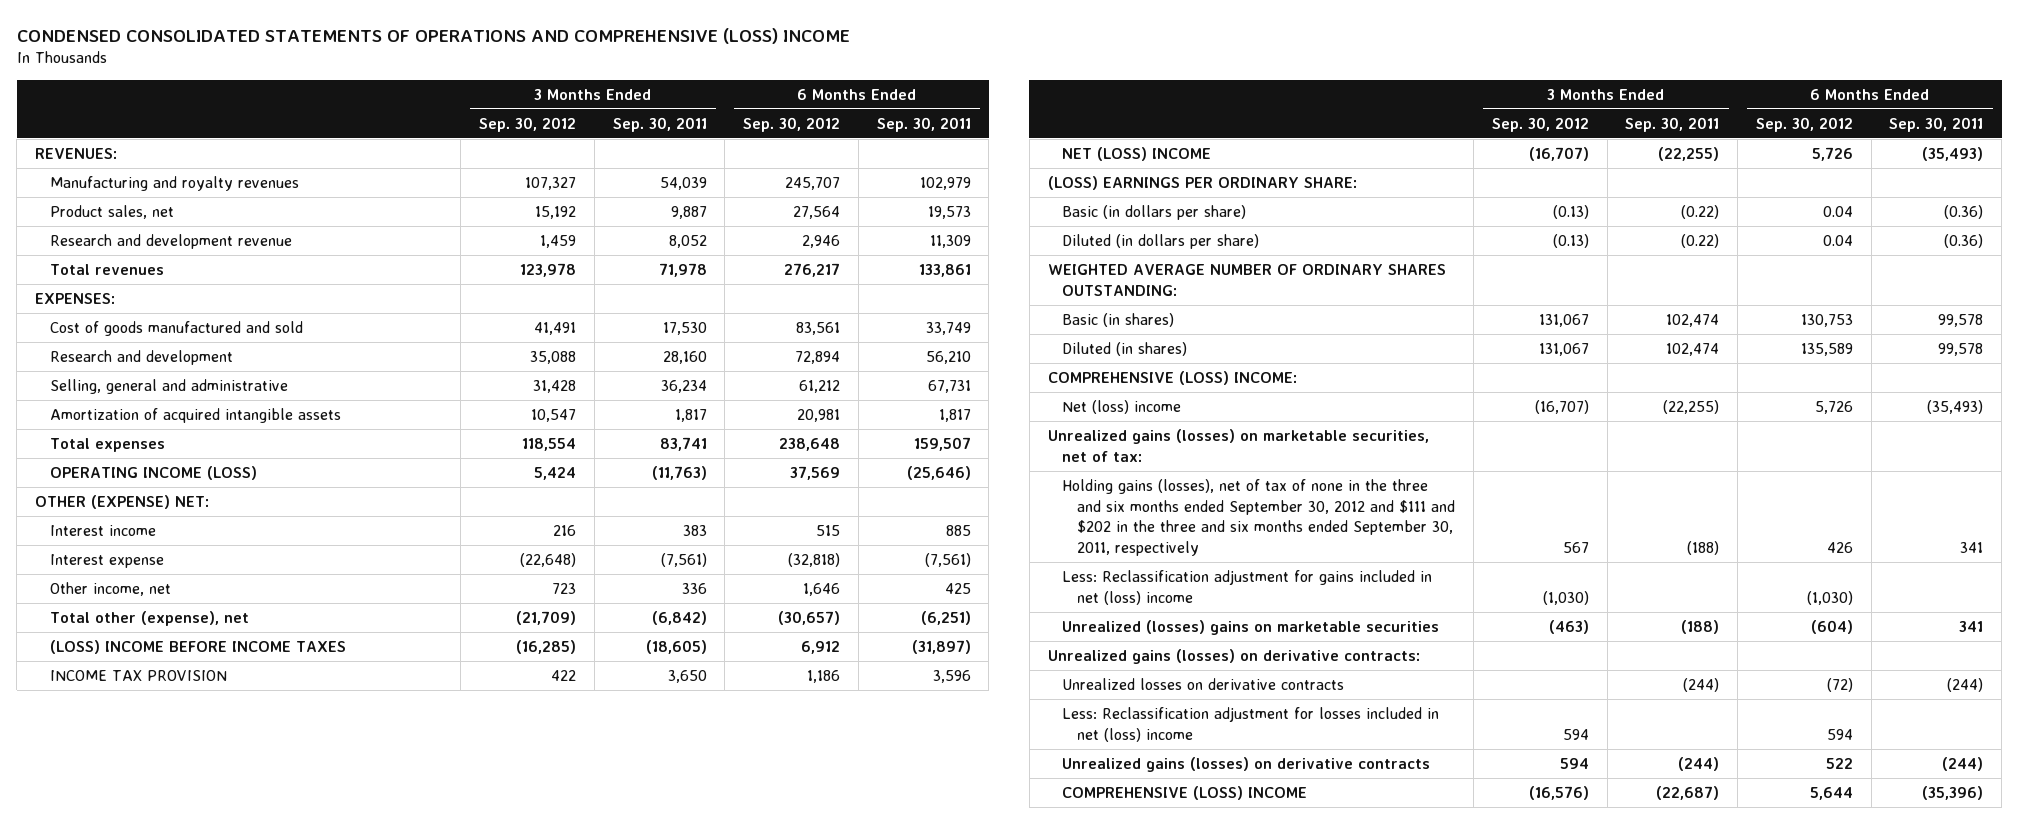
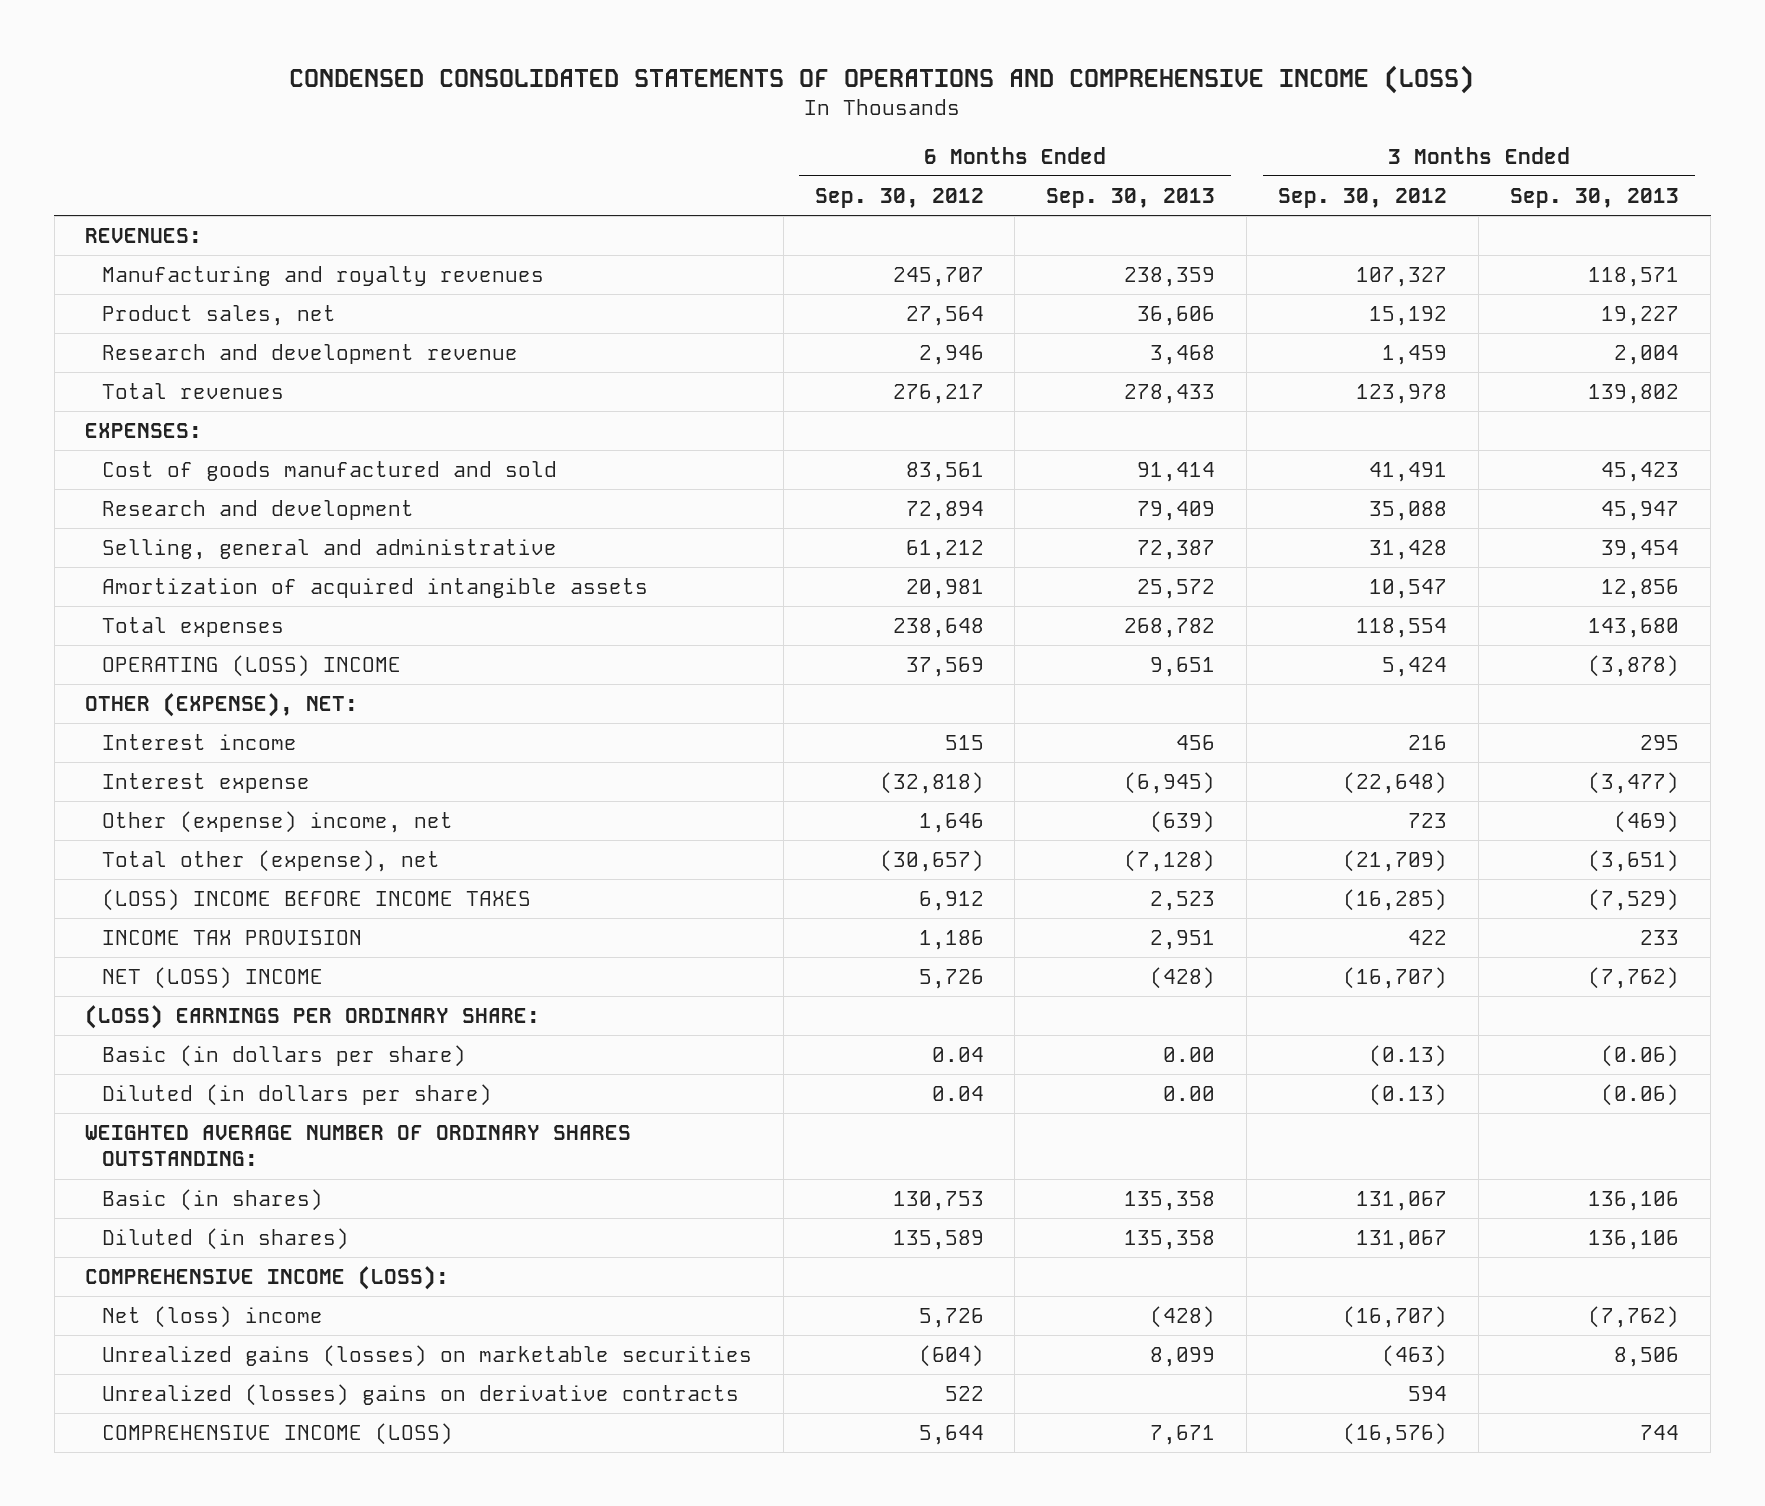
- CONDENSED CONSOLIDATED STATEMENTS OF OPERATIONS AND COMPREHENSIVE (LOSS) INCOME
+ CONDENSED CONSOLIDATED STATEMENTS OF OPERATIONS AND COMPREHENSIVE INCOME (LOSS)
- | 3 Months Ended Sep. 30, 2012 | 3 Months Ended Sep. 30, 2011 | 6 Months Ended Sep. 30, 2012 | 6 Months Ended Sep. 30, 2011
+ | 6 Months Ended Sep. 30, 2012 | 6 Months Ended Sep. 30, 2013 | 3 Months Ended Sep. 30, 2012 | 3 Months Ended Sep. 30, 2013
- OPERATING INCOME (LOSS) | 5,424 | (11,763) | 37,569 | (25,646)
- OTHER (EXPENSE) NET:
+ OPERATING (LOSS) INCOME | 37,569 | 9,651 | 5,424 | (3,878)
+ OTHER (EXPENSE), NET:
- Other income, net | 723 | 336 | 1,646 | 425
+ Other (expense) income, net | 1,646 | (639) | 723 | (469)
- COMPREHENSIVE (LOSS) INCOME:
+ COMPREHENSIVE INCOME (LOSS):
- Unrealized gains (losses) on marketable securities, net of tax:
- Holding gains (losses), net of tax of none in the three and six months ended September 30, 2012 and $111 and $202 in the three and six months ended September 30, 2011, respectively | 567 | (188) | 426 | 341
- Less: Reclassification adjustment for gains included in net (loss) income | (1,030) | | (1,030) |
- Unrealized (losses) gains on marketable securities | (463) | (188) | (604) | 341
- Unrealized gains (losses) on derivative contracts:
- Unrealized losses on derivative contracts | | (244) | (72) | (244)
- Less: Reclassification adjustment for losses included in net (loss) income | 594 | | 594 |
- Unrealized gains (losses) on derivative contracts | 594 | (244) | 522 | (244)
- COMPREHENSIVE (LOSS) INCOME | (16,576) | (22,687) | 5,644 | (35,396)
+ Unrealized gains (losses) on marketable securities | (604) | 8,099 | (463) | 8,506
+ Unrealized (losses) gains on derivative contracts | 522 | | 594 |
+ COMPREHENSIVE INCOME (LOSS) | 5,644 | 7,671 | (16,576) | 744

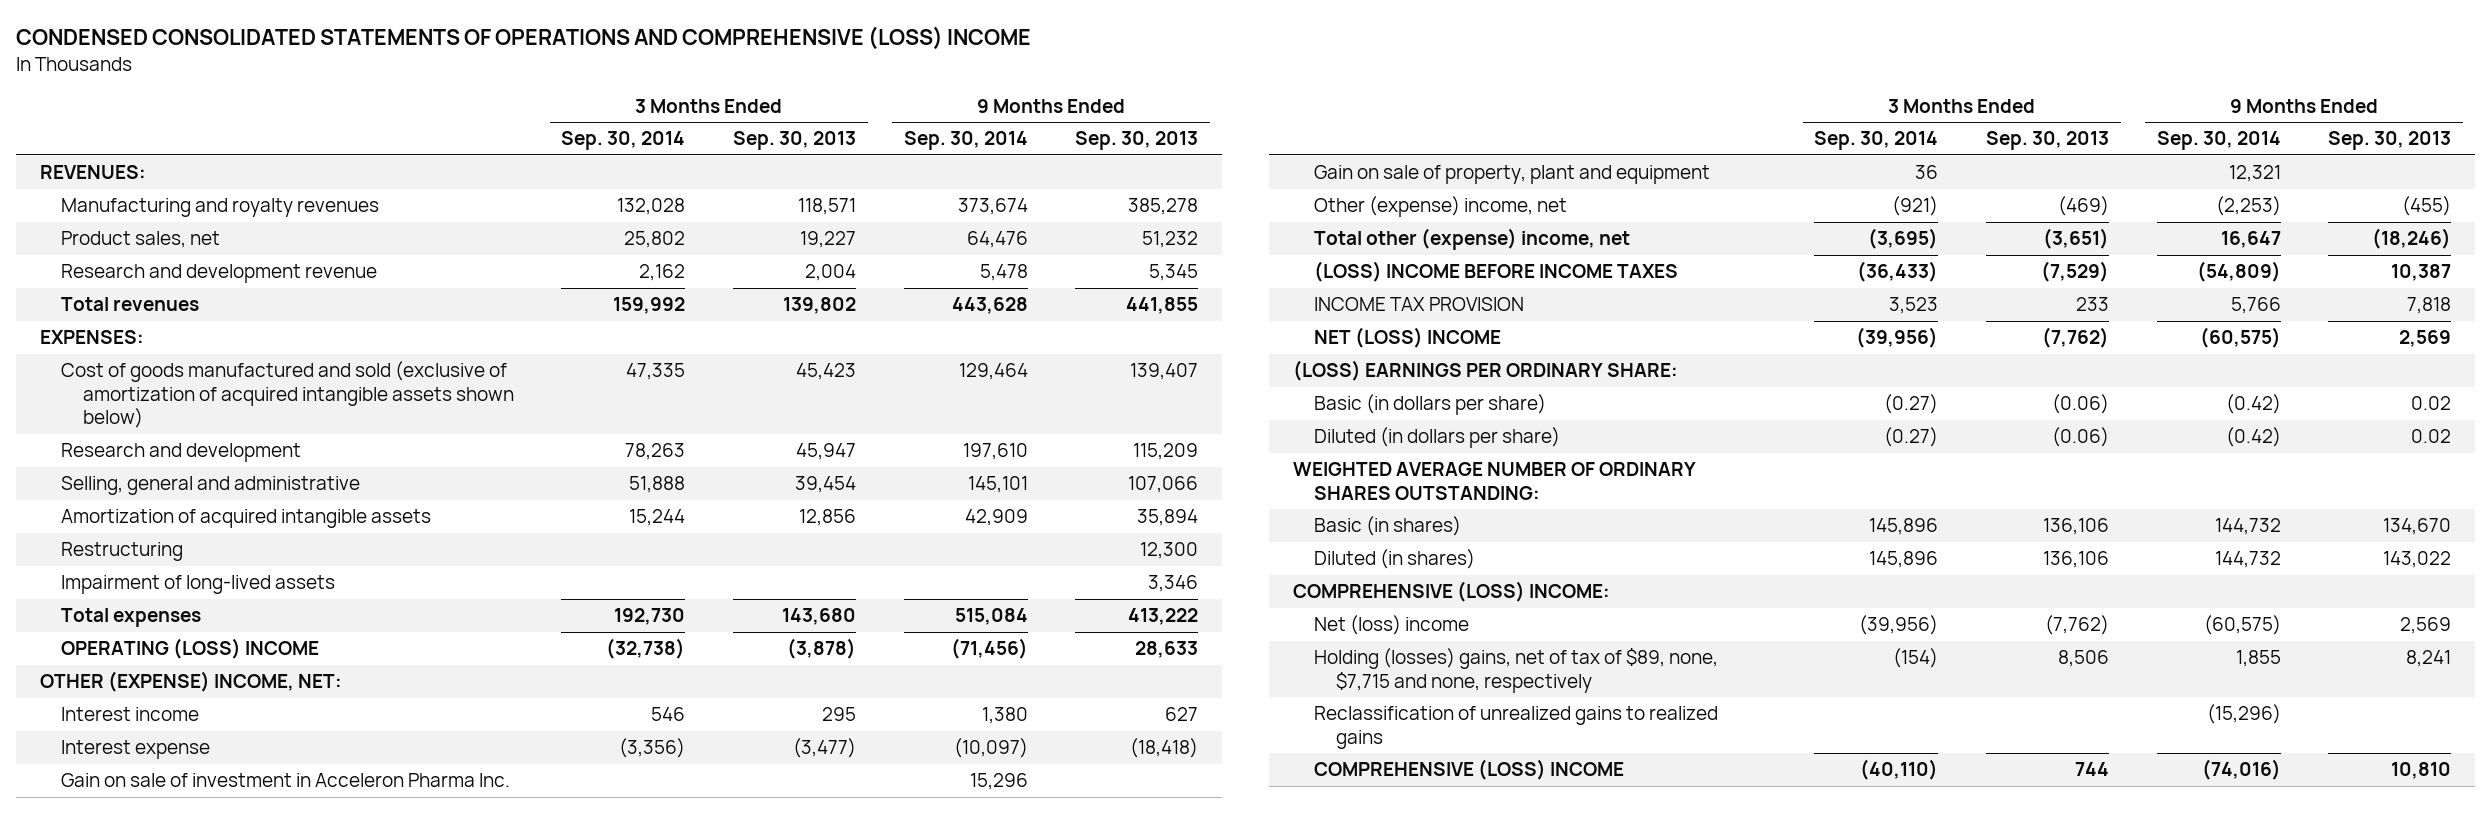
- CONDENSED CONSOLIDATED STATEMENTS OF OPERATIONS AND COMPREHENSIVE INCOME (LOSS)
+ CONDENSED CONSOLIDATED STATEMENTS OF OPERATIONS AND COMPREHENSIVE (LOSS) INCOME
- | 6 Months Ended Sep. 30, 2012 | 6 Months Ended Sep. 30, 2013 | 3 Months Ended Sep. 30, 2012 | 3 Months Ended Sep. 30, 2013
+ | 3 Months Ended Sep. 30, 2014 | 3 Months Ended Sep. 30, 2013 | 9 Months Ended Sep. 30, 2014 | 9 Months Ended Sep. 30, 2013
- Cost of goods manufactured and sold | 83,561 | 91,414 | 41,491 | 45,423
+ Cost of goods manufactured and sold (exclusive of amortization of acquired intangible assets shown below) | 47,335 | 45,423 | 129,464 | 139,407
+ Restructuring | | | | 12,300
+ Impairment of long-lived assets | | | | 3,346
- OTHER (EXPENSE), NET:
+ OTHER (EXPENSE) INCOME, NET:
+ Gain on sale of investment in Acceleron Pharma Inc. | | | 15,296 |
+ Gain on sale of property, plant and equipment | 36 | | 12,321 |
- Total other (expense), net | (30,657) | (7,128) | (21,709) | (3,651)
+ Total other (expense) income, net | (3,695) | (3,651) | 16,647 | (18,246)
- COMPREHENSIVE INCOME (LOSS):
+ COMPREHENSIVE (LOSS) INCOME:
- Unrealized gains (losses) on marketable securities | (604) | 8,099 | (463) | 8,506
- Unrealized (losses) gains on derivative contracts | 522 | | 594 |
- COMPREHENSIVE INCOME (LOSS) | 5,644 | 7,671 | (16,576) | 744
+ Holding (losses) gains, net of tax of $89, none, $7,715 and none, respectively | (154) | 8,506 | 1,855 | 8,241
+ Reclassification of unrealized gains to realized gains | | | (15,296) |
+ COMPREHENSIVE (LOSS) INCOME | (40,110) | 744 | (74,016) | 10,810

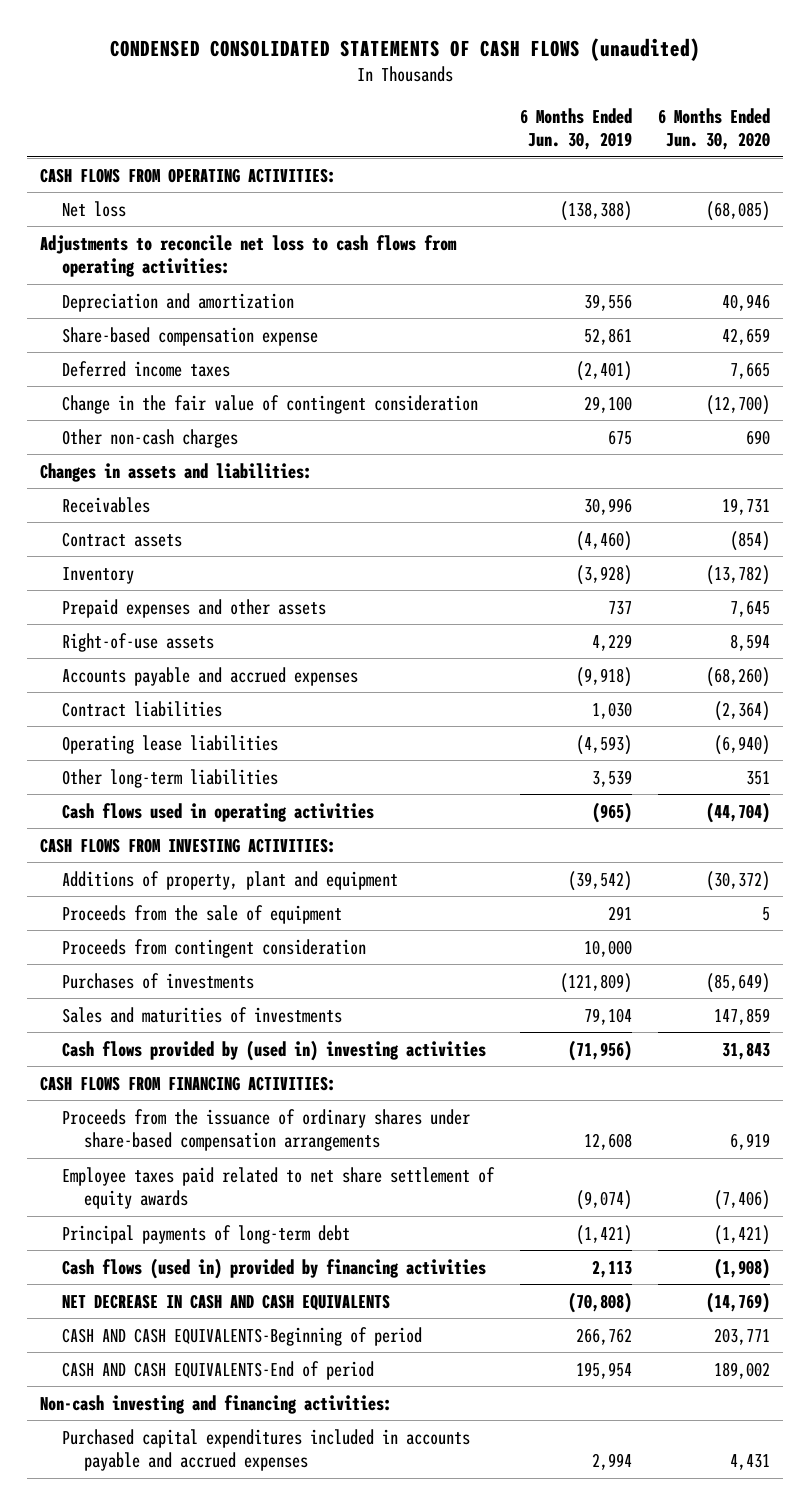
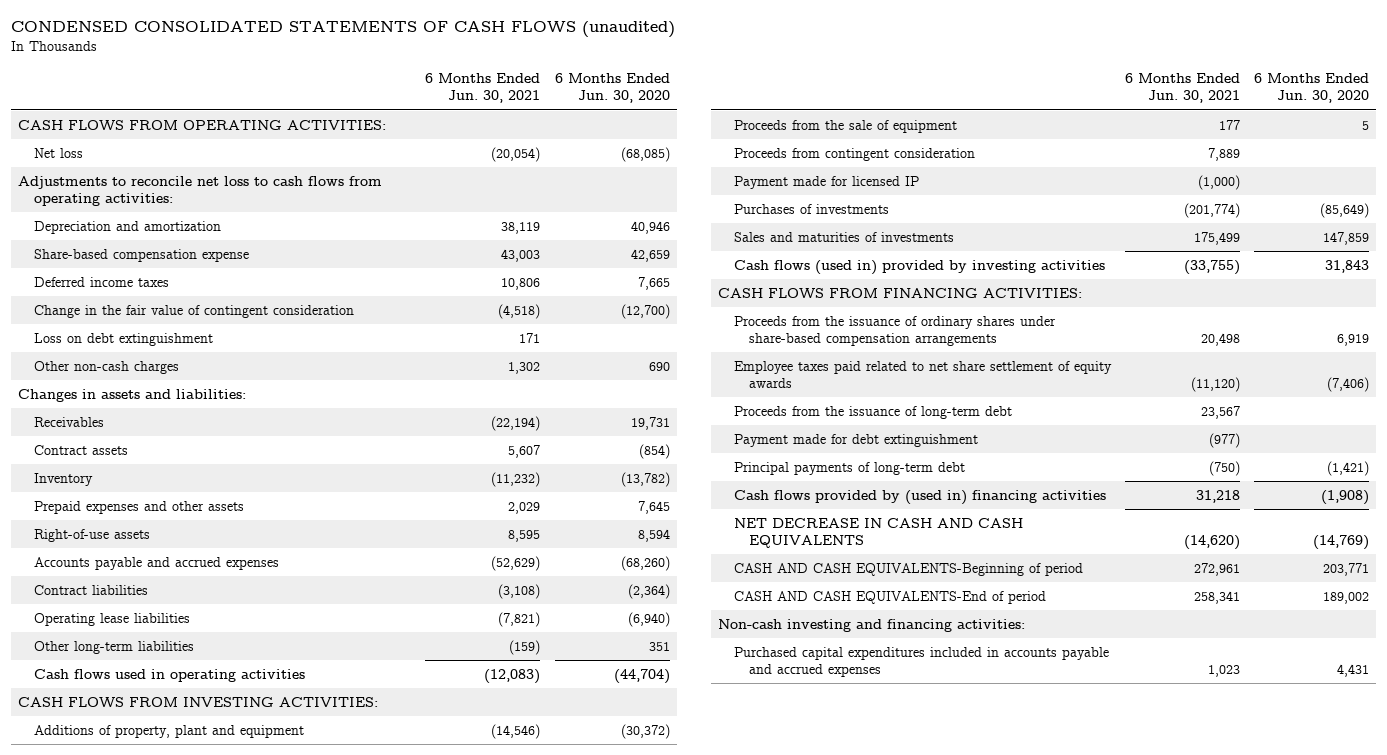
- | 6 Months Ended Jun. 30, 2019 | 6 Months Ended Jun. 30, 2020
+ | 6 Months Ended Jun. 30, 2021 | 6 Months Ended Jun. 30, 2020
+ Loss on debt extinguishment | 171 |
+ Payment made for licensed IP | (1,000) |
- Cash flows provided by (used in) investing activities | (71,956) | 31,843
+ Cash flows (used in) provided by investing activities | (33,755) | 31,843
+ Proceeds from the issuance of long-term debt | 23,567 |
+ Payment made for debt extinguishment | (977) |
- Cash flows (used in) provided by financing activities | 2,113 | (1,908)
+ Cash flows provided by (used in) financing activities | 31,218 | (1,908)

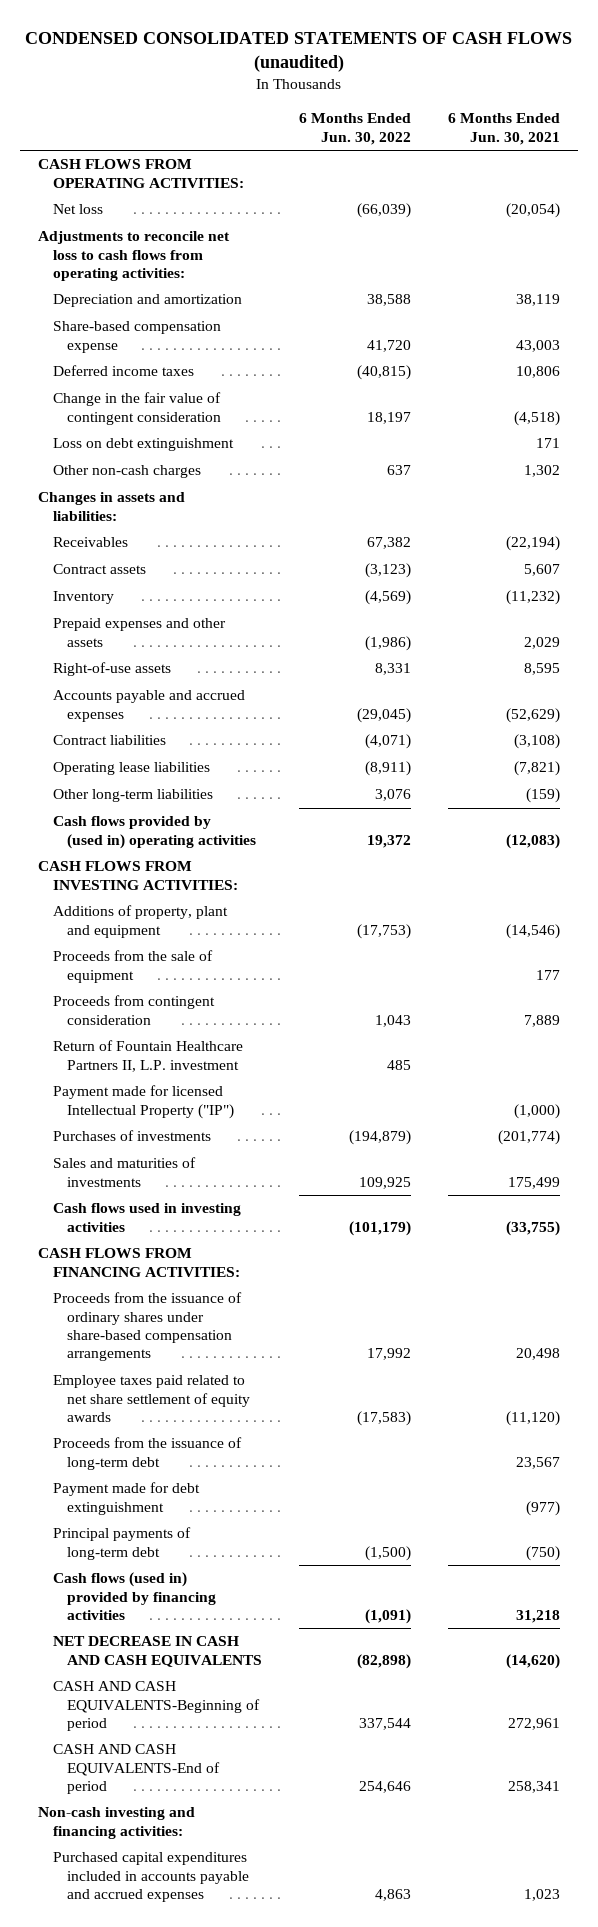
- | 6 Months Ended Jun. 30, 2021 | 6 Months Ended Jun. 30, 2020
+ | 6 Months Ended Jun. 30, 2022 | 6 Months Ended Jun. 30, 2021
- Cash flows used in operating activities | (12,083) | (44,704)
+ Cash flows provided by (used in) operating activities | 19,372 | (12,083)
- Payment made for licensed IP | (1,000) |
+ Return of Fountain Healthcare Partners II, L.P. investment | 485 |
+ Payment made for licensed Intellectual Property ("IP") | | (1,000)
- Cash flows (used in) provided by investing activities | (33,755) | 31,843
+ Cash flows used in investing activities | (101,179) | (33,755)
- Cash flows provided by (used in) financing activities | 31,218 | (1,908)
+ Cash flows (used in) provided by financing activities | (1,091) | 31,218

